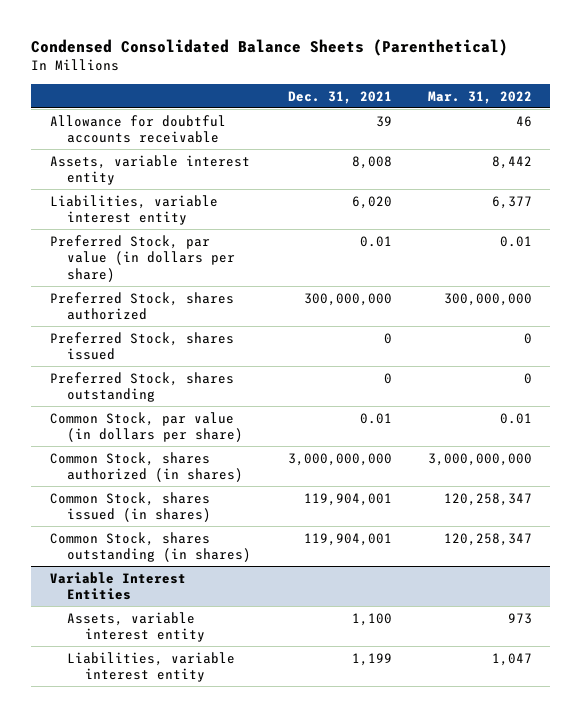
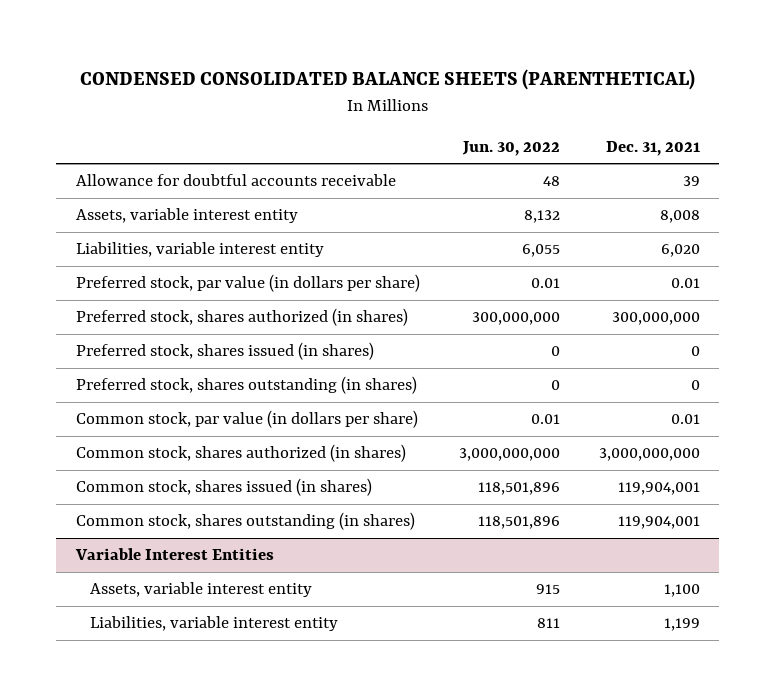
- Condensed Consolidated Balance Sheets (Parenthetical)
+ CONDENSED CONSOLIDATED BALANCE SHEETS (PARENTHETICAL)
- | Dec. 31, 2021 | Mar. 31, 2022
+ | Jun. 30, 2022 | Dec. 31, 2021
- Preferred Stock, par value (in dollars per share) | 0.01 | 0.01
- Preferred Stock, shares authorized | 300,000,000 | 300,000,000
- Preferred Stock, shares issued | 0 | 0
- Preferred Stock, shares outstanding | 0 | 0
- Common Stock, par value (in dollars per share) | 0.01 | 0.01
- Common Stock, shares authorized (in shares) | 3,000,000,000 | 3,000,000,000
- Common Stock, shares issued (in shares) | 119,904,001 | 120,258,347
- Common Stock, shares outstanding (in shares) | 119,904,001 | 120,258,347
+ Preferred stock, par value (in dollars per share) | 0.01 | 0.01
+ Preferred stock, shares authorized (in shares) | 300,000,000 | 300,000,000
+ Preferred stock, shares issued (in shares) | 0 | 0
+ Preferred stock, shares outstanding (in shares) | 0 | 0
+ Common stock, par value (in dollars per share) | 0.01 | 0.01
+ Common stock, shares authorized (in shares) | 3,000,000,000 | 3,000,000,000
+ Common stock, shares issued (in shares) | 118,501,896 | 119,904,001
+ Common stock, shares outstanding (in shares) | 118,501,896 | 119,904,001

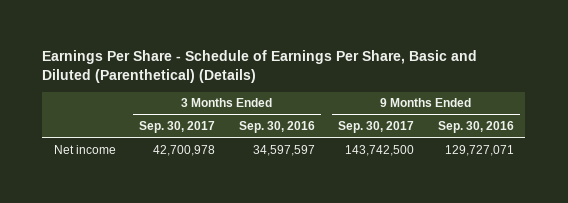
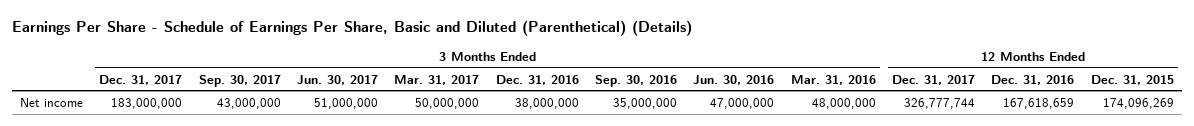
- | 3 Months Ended Sep. 30, 2017 | 3 Months Ended Sep. 30, 2016 | 9 Months Ended Sep. 30, 2017 | 9 Months Ended Sep. 30, 2016
+ | 3 Months Ended Dec. 31, 2017 | 3 Months Ended Sep. 30, 2017 | 3 Months Ended Jun. 30, 2017 | 3 Months Ended Mar. 31, 2017 | 3 Months Ended Dec. 31, 2016 | 3 Months Ended Sep. 30, 2016 | 3 Months Ended Jun. 30, 2016 | 3 Months Ended Mar. 31, 2016 | 12 Months Ended Dec. 31, 2017 | 12 Months Ended Dec. 31, 2016 | 12 Months Ended Dec. 31, 2015
- Net income | 42,700,978 | 34,597,597 | 143,742,500 | 129,727,071
+ Net income | 183,000,000 | 43,000,000 | 51,000,000 | 50,000,000 | 38,000,000 | 35,000,000 | 47,000,000 | 48,000,000 | 326,777,744 | 167,618,659 | 174,096,269

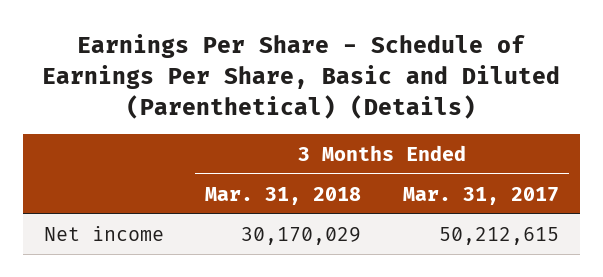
- | 3 Months Ended Dec. 31, 2017 | 3 Months Ended Sep. 30, 2017 | 3 Months Ended Jun. 30, 2017 | 3 Months Ended Mar. 31, 2017 | 3 Months Ended Dec. 31, 2016 | 3 Months Ended Sep. 30, 2016 | 3 Months Ended Jun. 30, 2016 | 3 Months Ended Mar. 31, 2016 | 12 Months Ended Dec. 31, 2017 | 12 Months Ended Dec. 31, 2016 | 12 Months Ended Dec. 31, 2015
+ | 3 Months Ended Mar. 31, 2018 | 3 Months Ended Mar. 31, 2017
- Net income | 183,000,000 | 43,000,000 | 51,000,000 | 50,000,000 | 38,000,000 | 35,000,000 | 47,000,000 | 48,000,000 | 326,777,744 | 167,618,659 | 174,096,269
+ Net income | 30,170,029 | 50,212,615

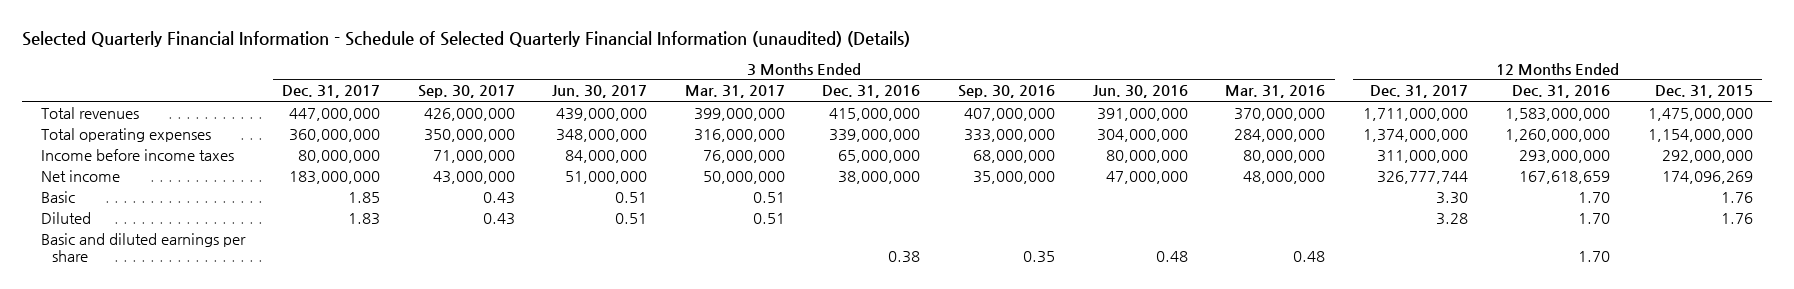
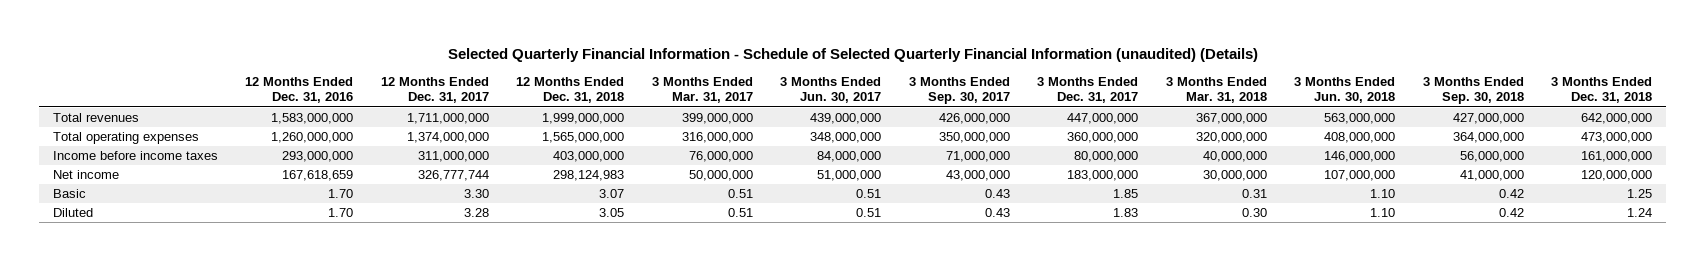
- | 3 Months Ended Dec. 31, 2017 | 3 Months Ended Sep. 30, 2017 | 3 Months Ended Jun. 30, 2017 | 3 Months Ended Mar. 31, 2017 | 3 Months Ended Dec. 31, 2016 | 3 Months Ended Sep. 30, 2016 | 3 Months Ended Jun. 30, 2016 | 3 Months Ended Mar. 31, 2016 | 12 Months Ended Dec. 31, 2017 | 12 Months Ended Dec. 31, 2016 | 12 Months Ended Dec. 31, 2015
+ | 12 Months Ended Dec. 31, 2016 | 12 Months Ended Dec. 31, 2017 | 12 Months Ended Dec. 31, 2018 | 3 Months Ended Mar. 31, 2017 | 3 Months Ended Jun. 30, 2017 | 3 Months Ended Sep. 30, 2017 | 3 Months Ended Dec. 31, 2017 | 3 Months Ended Mar. 31, 2018 | 3 Months Ended Jun. 30, 2018 | 3 Months Ended Sep. 30, 2018 | 3 Months Ended Dec. 31, 2018
- Basic and diluted earnings per share | | | | | 0.38 | 0.35 | 0.48 | 0.48 | | 1.70 |

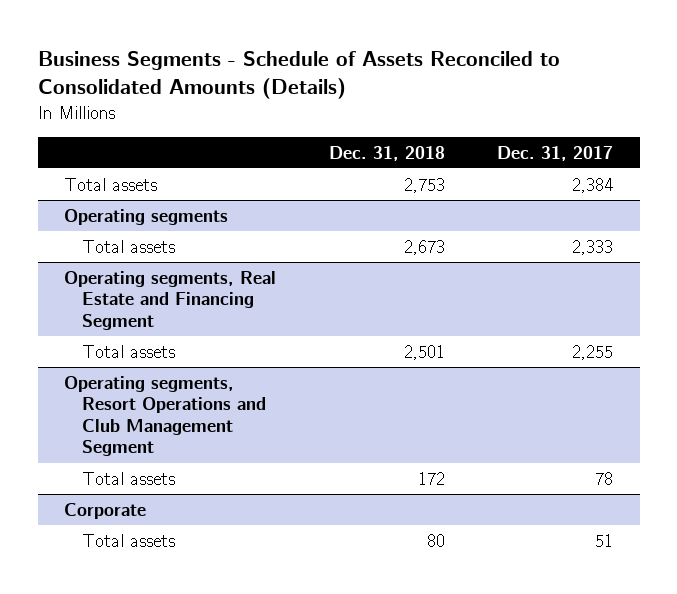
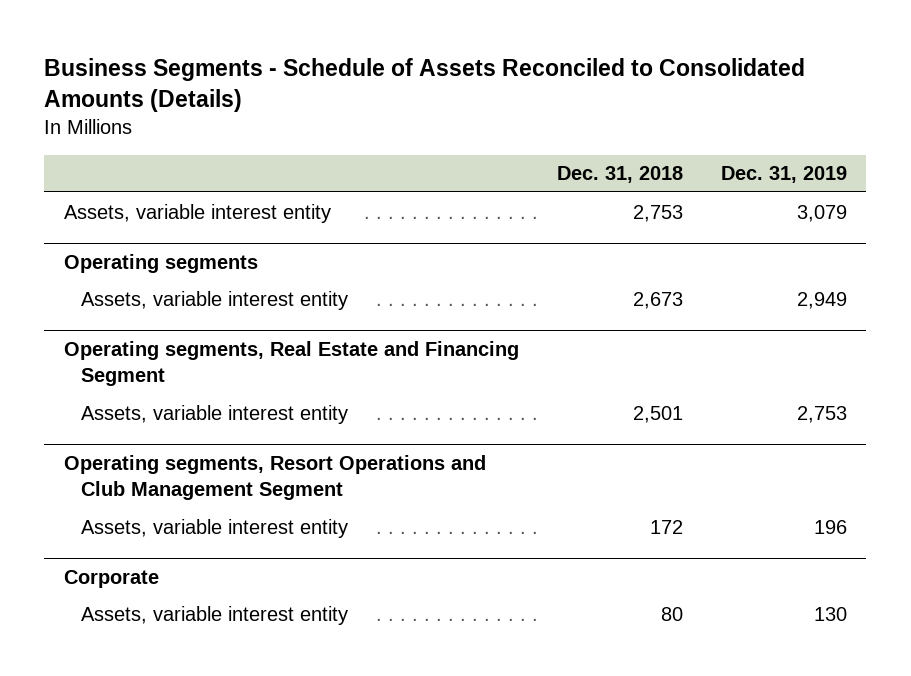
- | Dec. 31, 2018 | Dec. 31, 2017
+ | Dec. 31, 2018 | Dec. 31, 2019
- Total assets | 2,753 | 2,384
+ Assets, variable interest entity | 2,753 | 3,079
@ Operating segments
- Total assets | 2,673 | 2,333
+ Assets, variable interest entity | 2,673 | 2,949
@ Operating segments, Real Estate and Financing Segment
- Total assets | 2,501 | 2,255
+ Assets, variable interest entity | 2,501 | 2,753
@ Operating segments, Resort Operations and Club Management Segment
- Total assets | 172 | 78
+ Assets, variable interest entity | 172 | 196
@ Corporate
- Total assets | 80 | 51
+ Assets, variable interest entity | 80 | 130

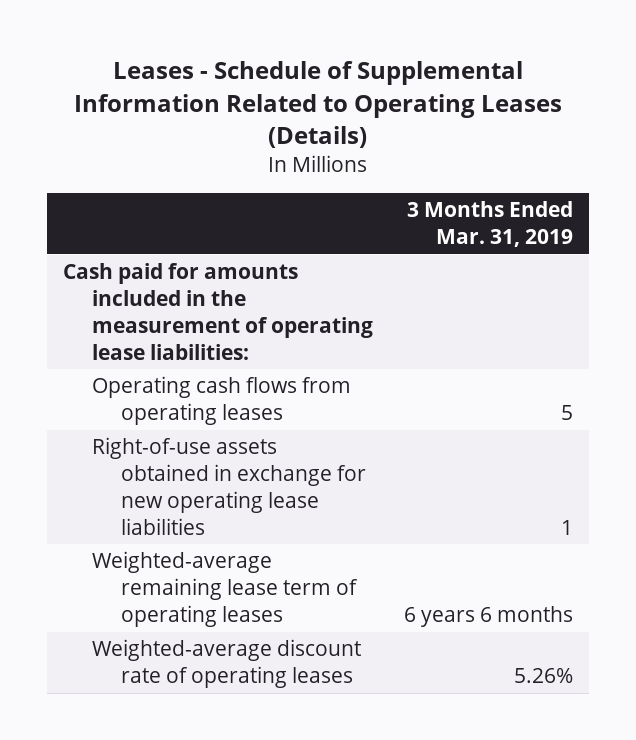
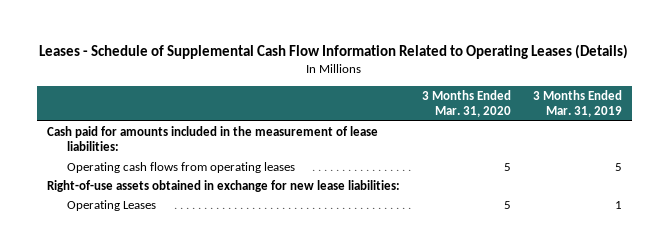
- Leases - Schedule of Supplemental Information Related to Operating Leases (Details)
+ Leases - Schedule of Supplemental Cash Flow Information Related to Operating Leases (Details)
- | 3 Months Ended Mar. 31, 2019
+ | 3 Months Ended Mar. 31, 2020 | 3 Months Ended Mar. 31, 2019
- Cash paid for amounts included in the measurement of operating lease liabilities:
+ Cash paid for amounts included in the measurement of lease liabilities:
- Right-of-use assets obtained in exchange for new operating lease liabilities | 1
- Weighted-average remaining lease term of operating leases | 6 years 6 months
- Weighted-average discount rate of operating leases | 5.26%
+ Right-of-use assets obtained in exchange for new lease liabilities:
+ Operating Leases | 5 | 1

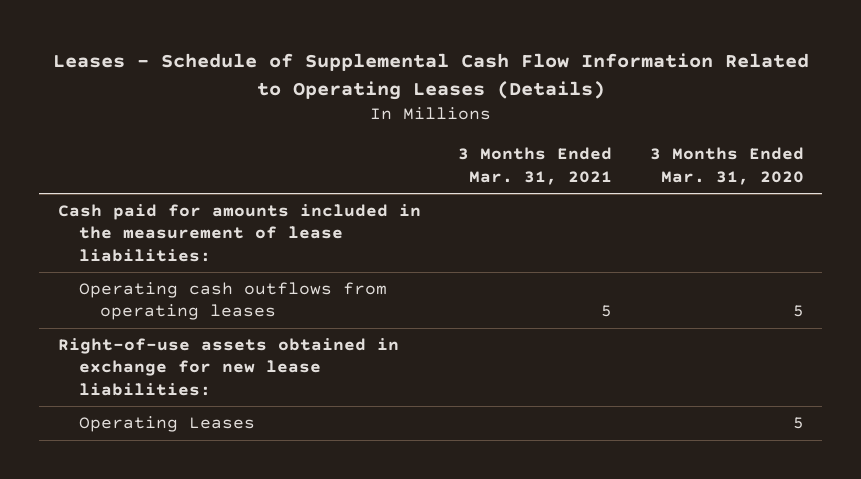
- | 3 Months Ended Mar. 31, 2020 | 3 Months Ended Mar. 31, 2019
+ | 3 Months Ended Mar. 31, 2021 | 3 Months Ended Mar. 31, 2020
- Operating cash flows from operating leases | 5 | 5
+ Operating cash outflows from operating leases | 5 | 5

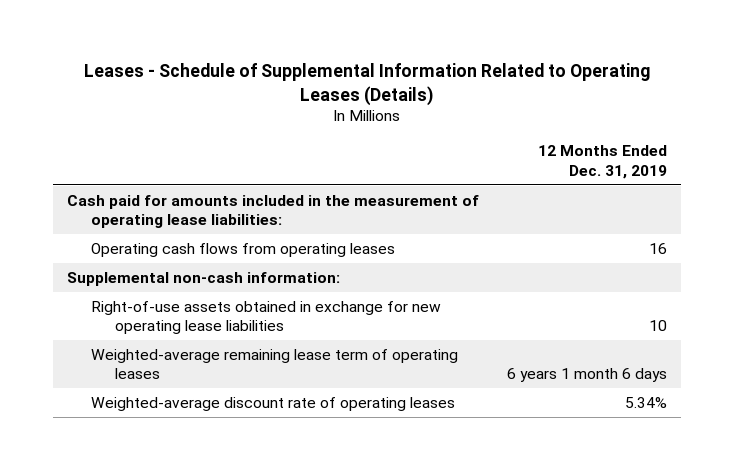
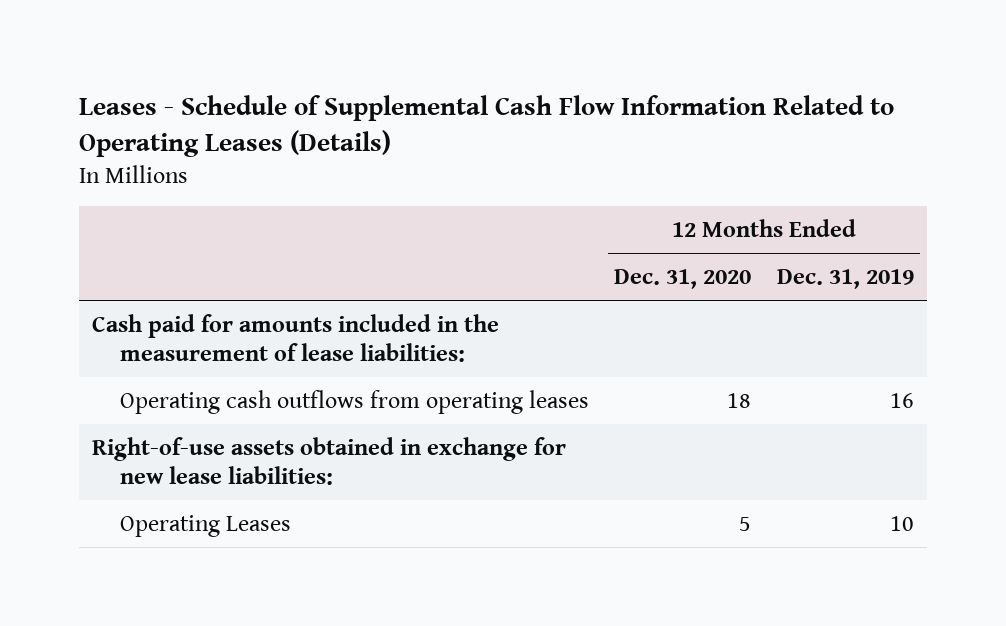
- Leases - Schedule of Supplemental Information Related to Operating Leases (Details)
+ Leases - Schedule of Supplemental Cash Flow Information Related to Operating Leases (Details)
- | 12 Months Ended Dec. 31, 2019
+ | 12 Months Ended Dec. 31, 2020 | 12 Months Ended Dec. 31, 2019
- Cash paid for amounts included in the measurement of operating lease liabilities:
- Operating cash flows from operating leases | 16
- Supplemental non-cash information:
- Right-of-use assets obtained in exchange for new operating lease liabilities | 10
- Weighted-average remaining lease term of operating leases | 6 years 1 month 6 days
- Weighted-average discount rate of operating leases | 5.34%
+ Cash paid for amounts included in the measurement of lease liabilities:
+ Operating cash outflows from operating leases | 18 | 16
+ Right-of-use assets obtained in exchange for new lease liabilities:
+ Operating Leases | 5 | 10

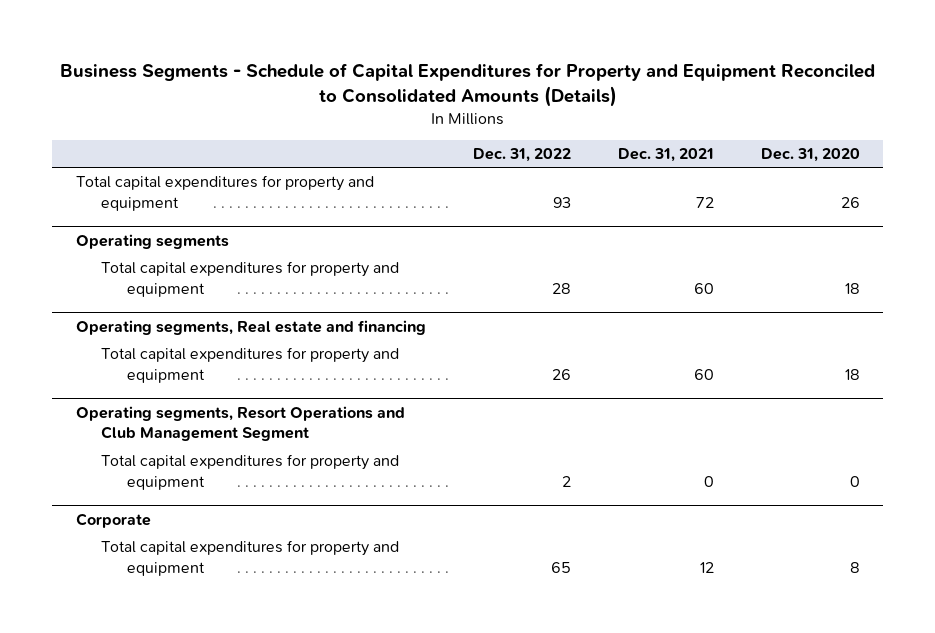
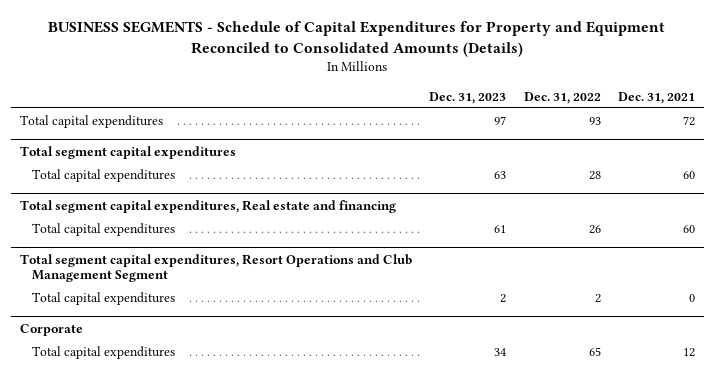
- Business Segments - Schedule of Capital Expenditures for Property and Equipment Reconciled to Consolidated Amounts (Details)
+ BUSINESS SEGMENTS - Schedule of Capital Expenditures for Property and Equipment Reconciled to Consolidated Amounts (Details)
- | Dec. 31, 2022 | Dec. 31, 2021 | Dec. 31, 2020
+ | Dec. 31, 2023 | Dec. 31, 2022 | Dec. 31, 2021
- Total capital expenditures for property and equipment | 93 | 72 | 26
- Operating segments
- Total capital expenditures for property and equipment | 28 | 60 | 18
- Operating segments, Real estate and financing
- Total capital expenditures for property and equipment | 26 | 60 | 18
- Operating segments, Resort Operations and Club Management Segment
- Total capital expenditures for property and equipment | 2 | 0 | 0
+ Total capital expenditures | 97 | 93 | 72
+ Total segment capital expenditures
+ Total capital expenditures | 63 | 28 | 60
+ Total segment capital expenditures, Real estate and financing
+ Total capital expenditures | 61 | 26 | 60
+ Total segment capital expenditures, Resort Operations and Club Management Segment
+ Total capital expenditures | 2 | 2 | 0
@ Corporate
- Total capital expenditures for property and equipment | 65 | 12 | 8
+ Total capital expenditures | 34 | 65 | 12

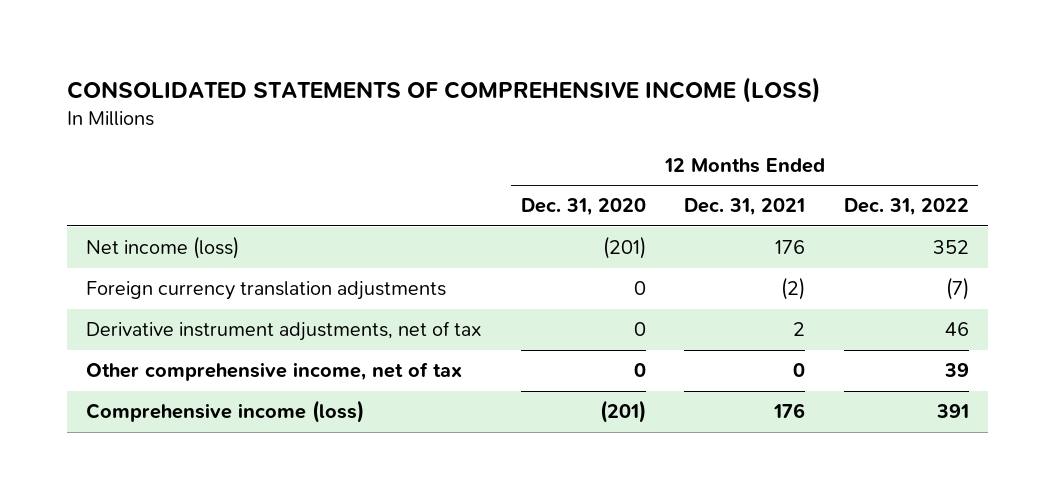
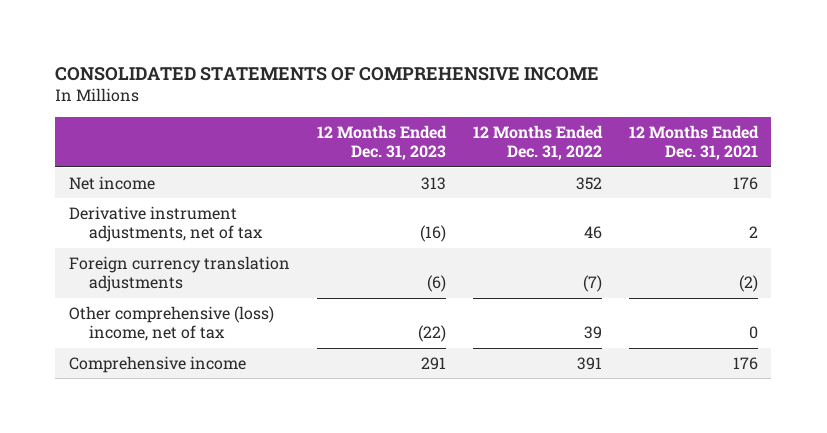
- CONSOLIDATED STATEMENTS OF COMPREHENSIVE INCOME (LOSS)
+ CONSOLIDATED STATEMENTS OF COMPREHENSIVE INCOME
- | 12 Months Ended Dec. 31, 2020 | 12 Months Ended Dec. 31, 2021 | 12 Months Ended Dec. 31, 2022
+ | 12 Months Ended Dec. 31, 2023 | 12 Months Ended Dec. 31, 2022 | 12 Months Ended Dec. 31, 2021
- Net income (loss) | (201) | 176 | 352
+ Net income | 313 | 352 | 176
- Other comprehensive income, net of tax | 0 | 0 | 39
- Comprehensive income (loss) | (201) | 176 | 391
moved down: Foreign currency translation adjustments | (6) | (7) | (2)
+ Other comprehensive (loss) income, net of tax | (22) | 39 | 0
+ Comprehensive income | 291 | 391 | 176

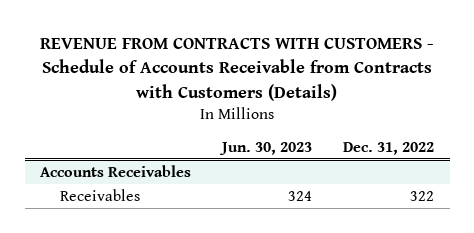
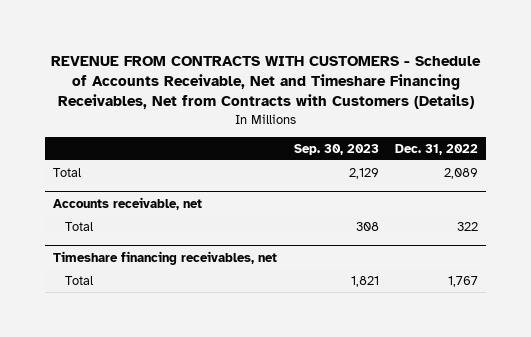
- REVENUE FROM CONTRACTS WITH CUSTOMERS - Schedule of Accounts Receivable from Contracts with Customers (Details)
+ REVENUE FROM CONTRACTS WITH CUSTOMERS - Schedule of Accounts Receivable, Net and Timeshare Financing Receivables, Net from Contracts with Customers (Details)
- | Jun. 30, 2023 | Dec. 31, 2022
+ | Sep. 30, 2023 | Dec. 31, 2022
- Accounts Receivables
- Receivables | 324 | 322
+ Total | 2,129 | 2,089
+ Accounts receivable, net
+ Total | 308 | 322
+ Timeshare financing receivables, net
+ Total | 1,821 | 1,767

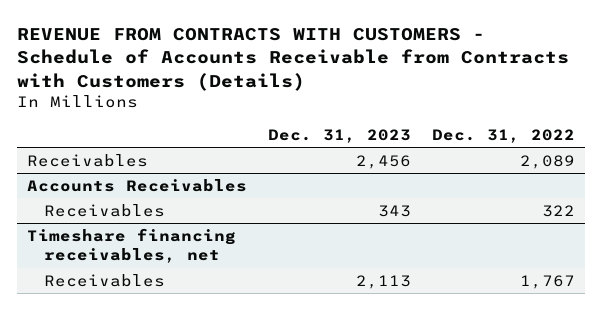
- REVENUE FROM CONTRACTS WITH CUSTOMERS - Schedule of Accounts Receivable, Net and Timeshare Financing Receivables, Net from Contracts with Customers (Details)
+ REVENUE FROM CONTRACTS WITH CUSTOMERS - Schedule of Accounts Receivable from Contracts with Customers (Details)
- | Sep. 30, 2023 | Dec. 31, 2022
+ | Dec. 31, 2023 | Dec. 31, 2022
- Total | 2,129 | 2,089
- Accounts receivable, net
- Total | 308 | 322
+ Receivables | 2,456 | 2,089
+ Accounts Receivables
+ Receivables | 343 | 322
@ Timeshare financing receivables, net
- Total | 1,821 | 1,767
+ Receivables | 2,113 | 1,767

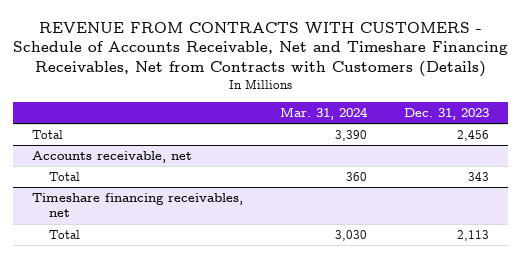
- REVENUE FROM CONTRACTS WITH CUSTOMERS - Schedule of Accounts Receivable from Contracts with Customers (Details)
+ REVENUE FROM CONTRACTS WITH CUSTOMERS - Schedule of Accounts Receivable, Net and Timeshare Financing Receivables, Net from Contracts with Customers (Details)
- | Dec. 31, 2023 | Dec. 31, 2022
+ | Mar. 31, 2024 | Dec. 31, 2023
- Receivables | 2,456 | 2,089
- Accounts Receivables
- Receivables | 343 | 322
+ Total | 3,390 | 2,456
+ Accounts receivable, net
+ Total | 360 | 343
@ Timeshare financing receivables, net
- Receivables | 2,113 | 1,767
+ Total | 3,030 | 2,113

